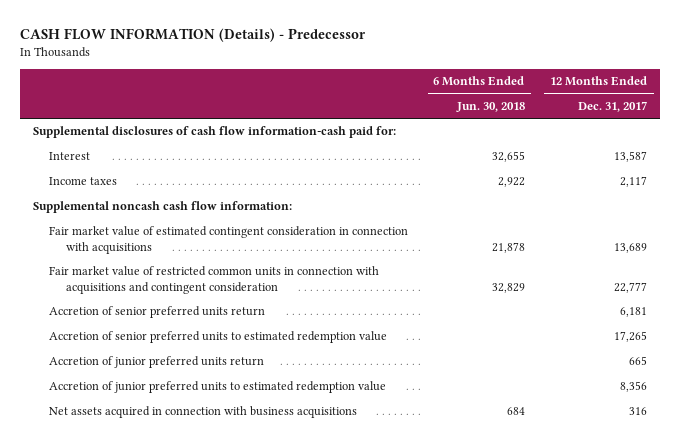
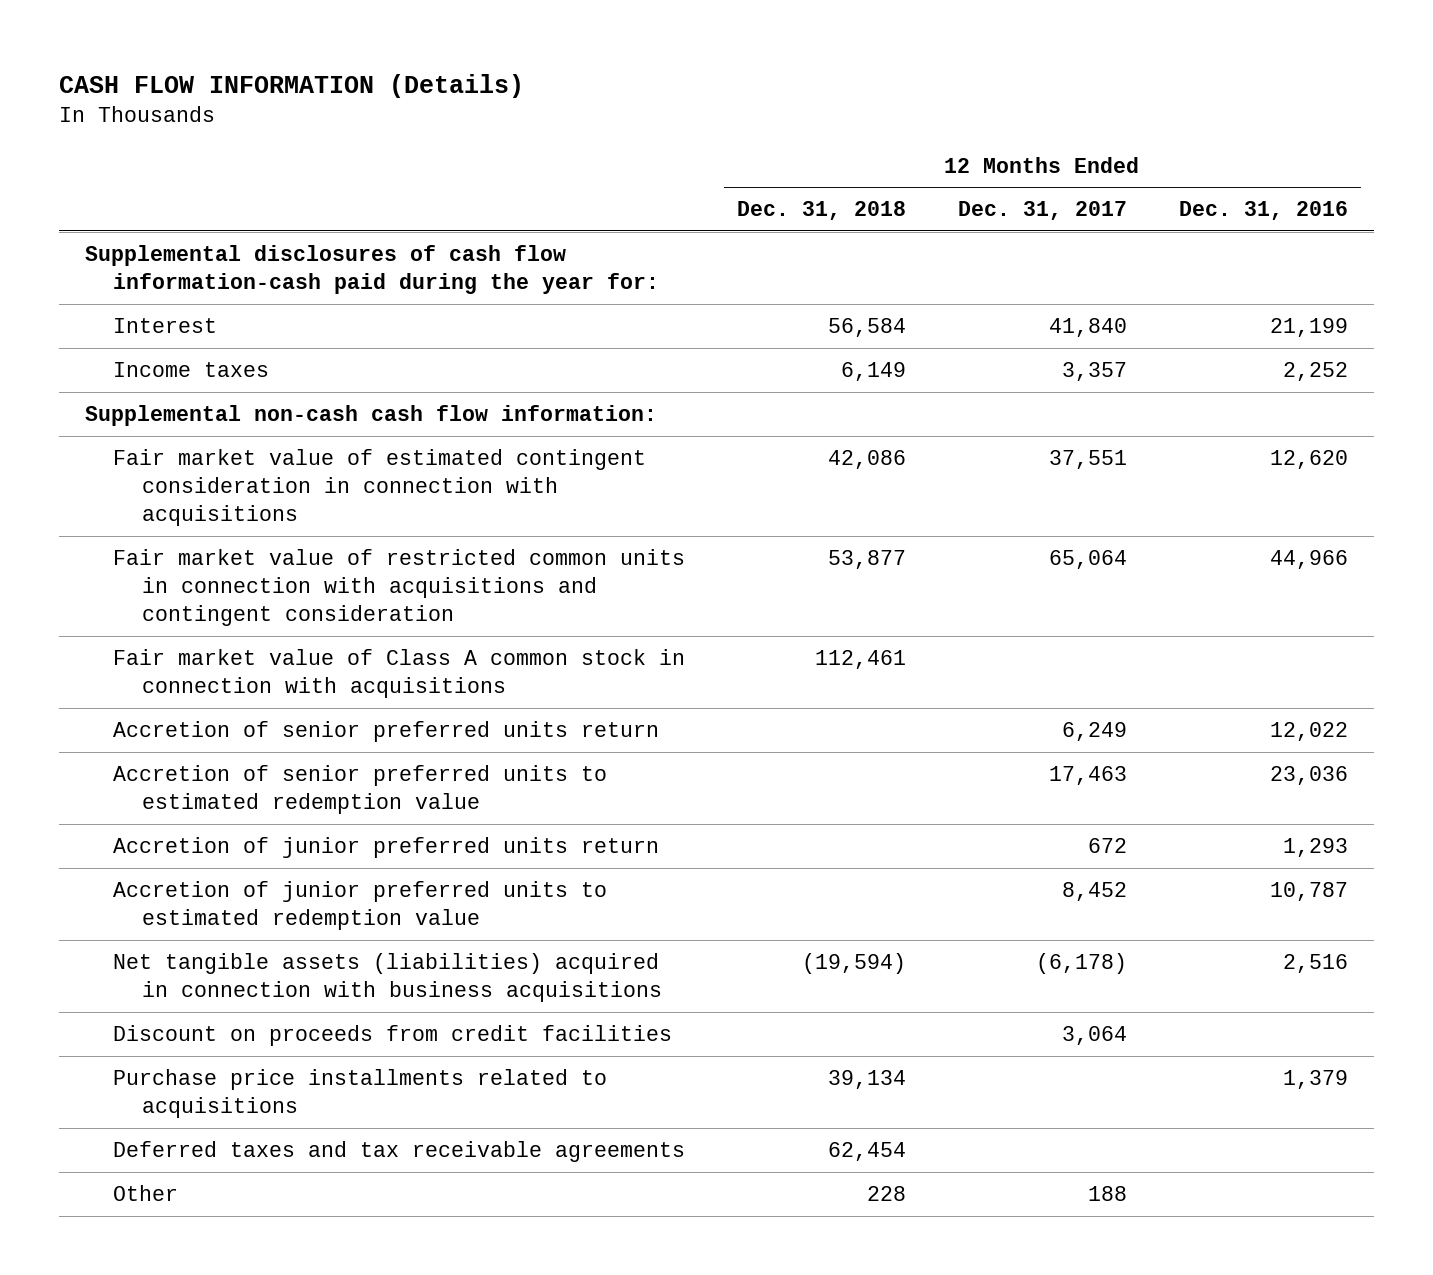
- CASH FLOW INFORMATION (Details) - Predecessor
+ CASH FLOW INFORMATION (Details)
- | 6 Months Ended Jun. 30, 2018 | 12 Months Ended Dec. 31, 2017
+ | 12 Months Ended Dec. 31, 2018 | 12 Months Ended Dec. 31, 2017 | 12 Months Ended Dec. 31, 2016
- Supplemental disclosures of cash flow information-cash paid for:
- Interest | 32,655 | 13,587
- Income taxes | 2,922 | 2,117
- Supplemental noncash cash flow information:
- Fair market value of estimated contingent consideration in connection with acquisitions | 21,878 | 13,689
- Fair market value of restricted common units in connection with acquisitions and contingent consideration | 32,829 | 22,777
- Accretion of senior preferred units return | | 6,181
- Accretion of senior preferred units to estimated redemption value | | 17,265
- Accretion of junior preferred units return | | 665
- Accretion of junior preferred units to estimated redemption value | | 8,356
- Net assets acquired in connection with business acquisitions | 684 | 316
+ Supplemental disclosures of cash flow information-cash paid during the year for:
+ Interest | 56,584 | 41,840 | 21,199
+ Income taxes | 6,149 | 3,357 | 2,252
+ Supplemental non-cash cash flow information:
+ Fair market value of estimated contingent consideration in connection with acquisitions | 42,086 | 37,551 | 12,620
+ Fair market value of restricted common units in connection with acquisitions and contingent consideration | 53,877 | 65,064 | 44,966
+ Fair market value of Class A common stock in connection with acquisitions | 112,461 | |
+ Accretion of senior preferred units return | | 6,249 | 12,022
+ Accretion of senior preferred units to estimated redemption value | | 17,463 | 23,036
+ Accretion of junior preferred units return | | 672 | 1,293
+ Accretion of junior preferred units to estimated redemption value | | 8,452 | 10,787
+ Net tangible assets (liabilities) acquired in connection with business acquisitions | (19,594) | (6,178) | 2,516
+ Discount on proceeds from credit facilities | | 3,064 |
+ Purchase price installments related to acquisitions | 39,134 | | 1,379
+ Deferred taxes and tax receivable agreements | 62,454 | |
+ Other | 228 | 188 |

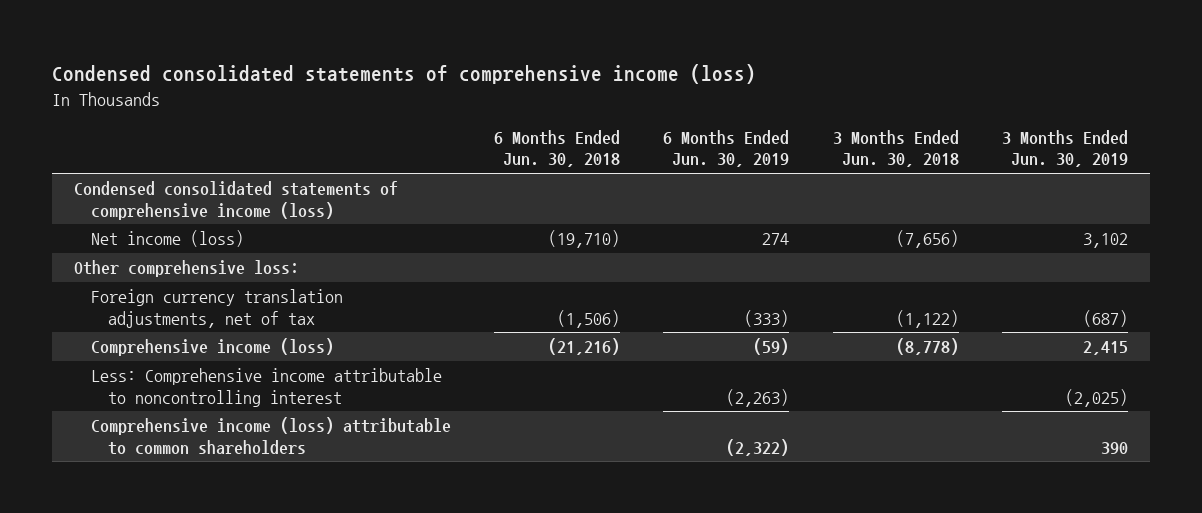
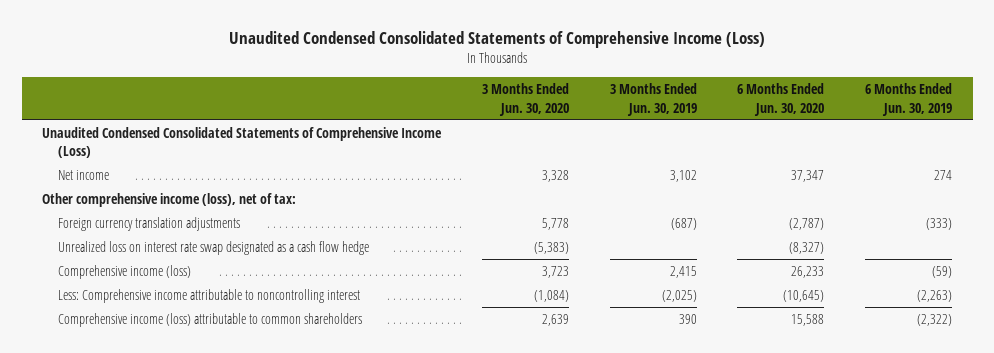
- Condensed consolidated statements of comprehensive income (loss)
+ Unaudited Condensed Consolidated Statements of Comprehensive Income (Loss)
- | 6 Months Ended Jun. 30, 2018 | 6 Months Ended Jun. 30, 2019 | 3 Months Ended Jun. 30, 2018 | 3 Months Ended Jun. 30, 2019
+ | 3 Months Ended Jun. 30, 2020 | 3 Months Ended Jun. 30, 2019 | 6 Months Ended Jun. 30, 2020 | 6 Months Ended Jun. 30, 2019
- Condensed consolidated statements of comprehensive income (loss)
- Net income (loss) | (19,710) | 274 | (7,656) | 3,102
- Other comprehensive loss:
- Foreign currency translation adjustments, net of tax | (1,506) | (333) | (1,122) | (687)
+ Unaudited Condensed Consolidated Statements of Comprehensive Income (Loss)
+ Net income | 3,328 | 3,102 | 37,347 | 274
+ Other comprehensive income (loss), net of tax:
+ Foreign currency translation adjustments | 5,778 | (687) | (2,787) | (333)
+ Unrealized loss on interest rate swap designated as a cash flow hedge | (5,383) | | (8,327) |

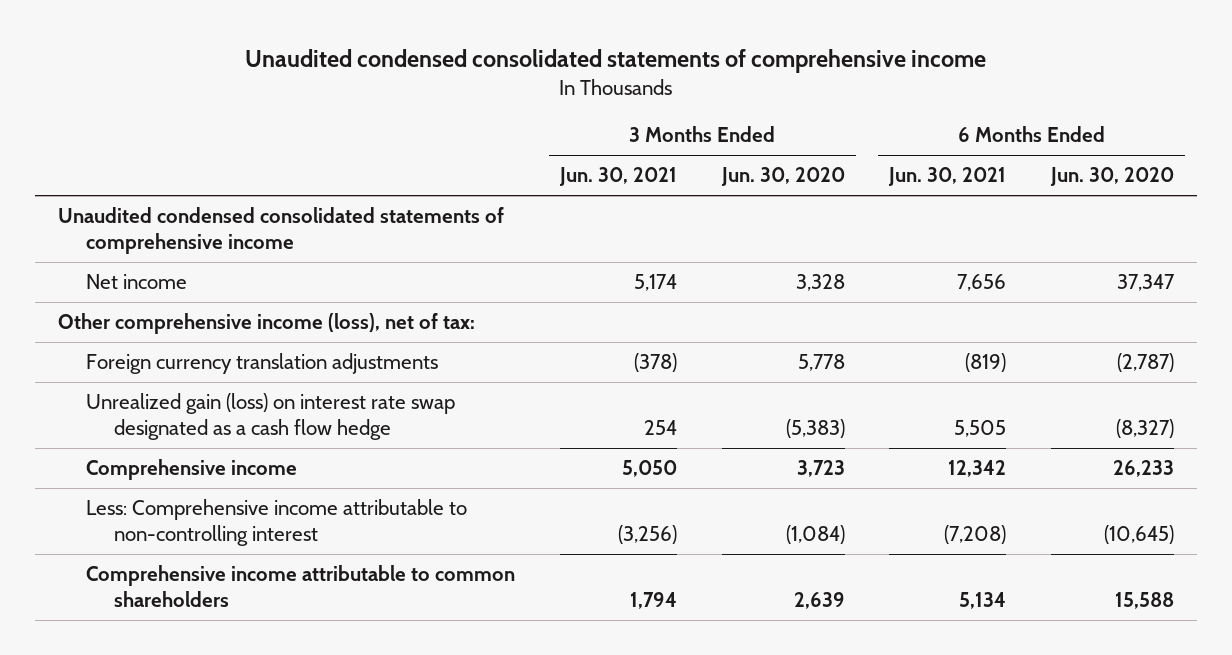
- Unaudited Condensed Consolidated Statements of Comprehensive Income (Loss)
+ Unaudited condensed consolidated statements of comprehensive income
- | 3 Months Ended Jun. 30, 2020 | 3 Months Ended Jun. 30, 2019 | 6 Months Ended Jun. 30, 2020 | 6 Months Ended Jun. 30, 2019
+ | 3 Months Ended Jun. 30, 2021 | 3 Months Ended Jun. 30, 2020 | 6 Months Ended Jun. 30, 2021 | 6 Months Ended Jun. 30, 2020
- Unaudited Condensed Consolidated Statements of Comprehensive Income (Loss)
+ Unaudited condensed consolidated statements of comprehensive income
- Unrealized loss on interest rate swap designated as a cash flow hedge | (5,383) | | (8,327) |
- Comprehensive income (loss) | 3,723 | 2,415 | 26,233 | (59)
- Less: Comprehensive income attributable to noncontrolling interest | (1,084) | (2,025) | (10,645) | (2,263)
- Comprehensive income (loss) attributable to common shareholders | 2,639 | 390 | 15,588 | (2,322)
+ Unrealized gain (loss) on interest rate swap designated as a cash flow hedge | 254 | (5,383) | 5,505 | (8,327)
+ Comprehensive income | 5,050 | 3,723 | 12,342 | 26,233
+ Less: Comprehensive income attributable to non-controlling interest | (3,256) | (1,084) | (7,208) | (10,645)
+ Comprehensive income attributable to common shareholders | 1,794 | 2,639 | 5,134 | 15,588

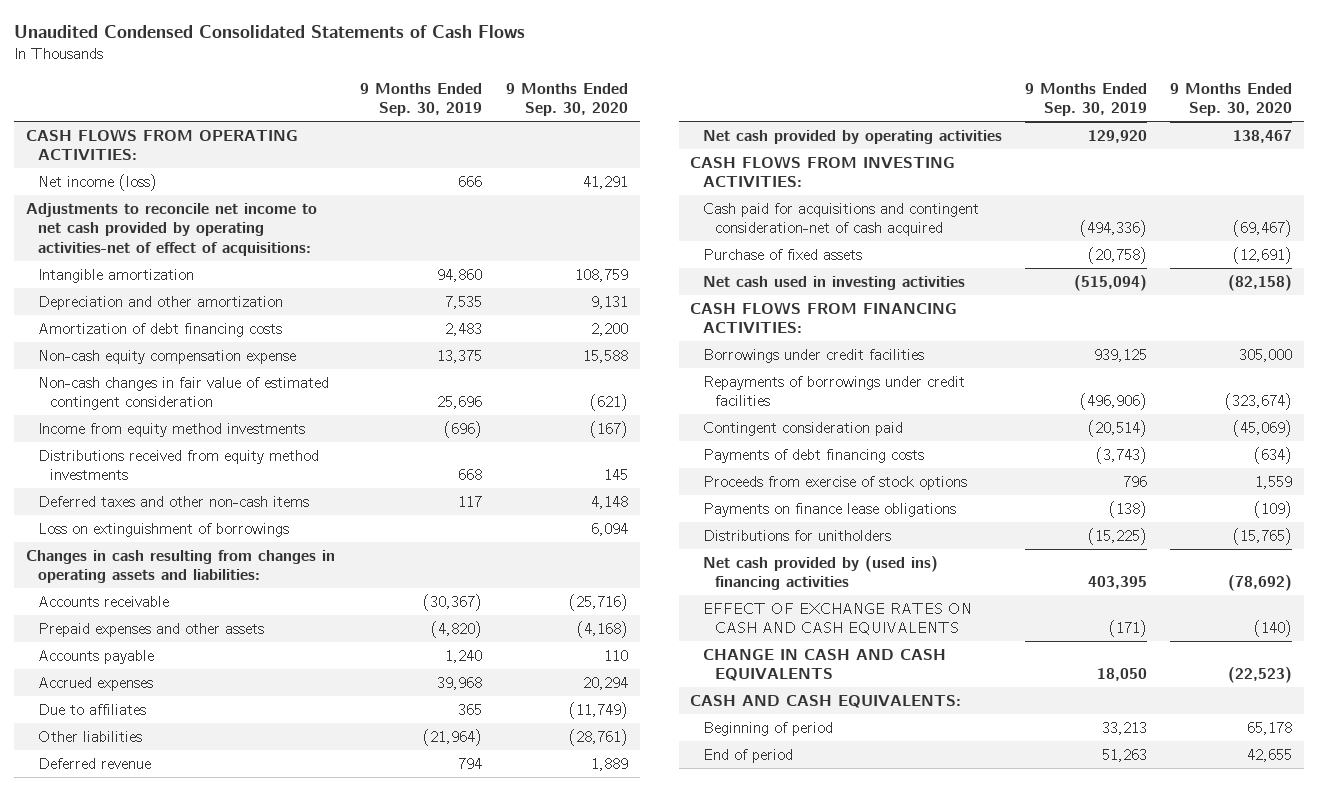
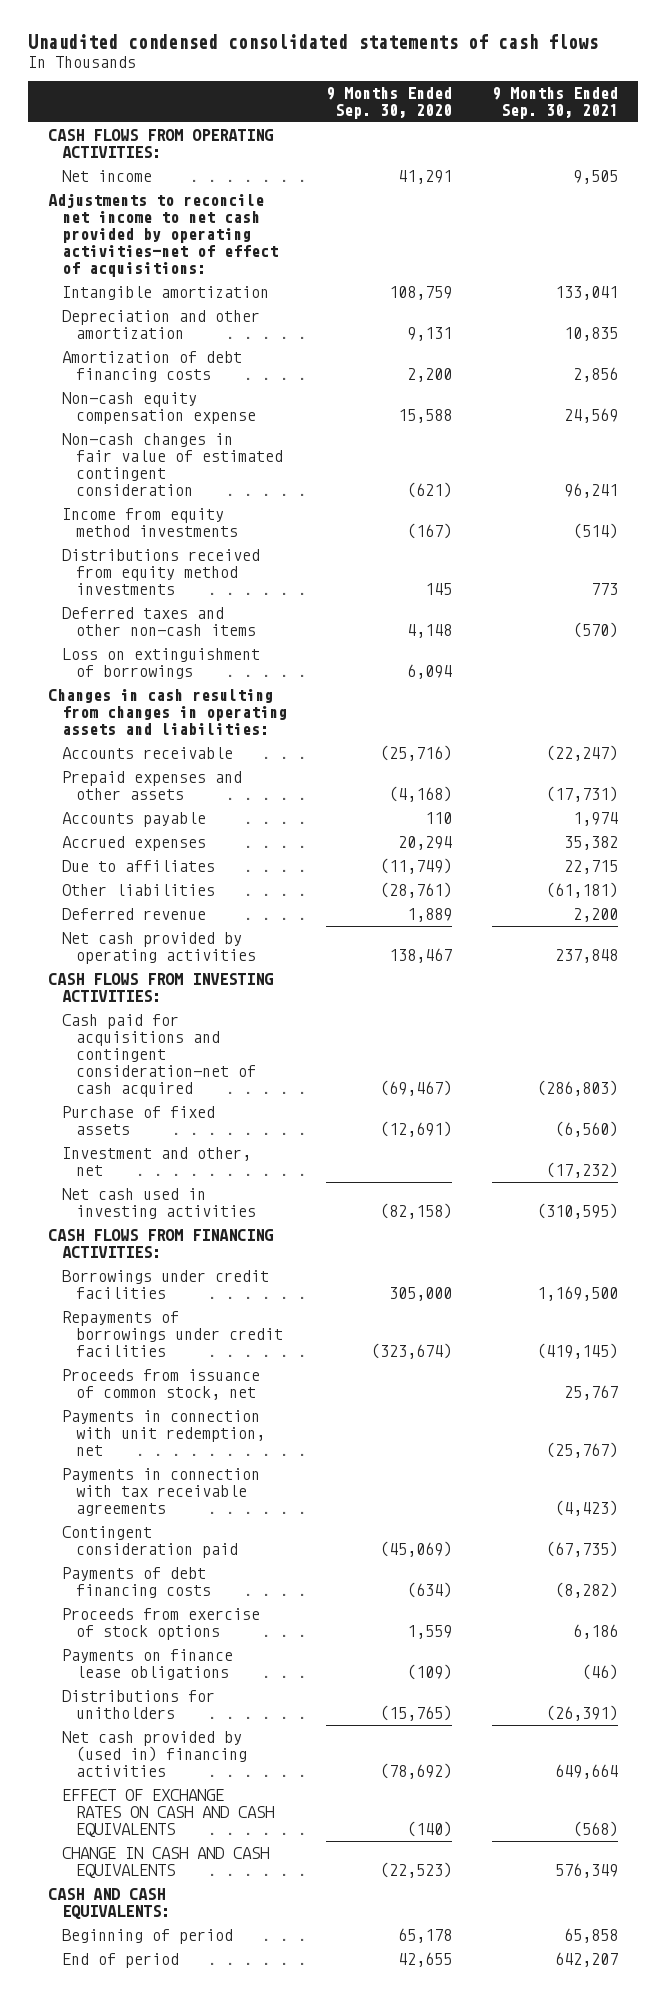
- Unaudited Condensed Consolidated Statements of Cash Flows
+ Unaudited condensed consolidated statements of cash flows
- | 9 Months Ended Sep. 30, 2019 | 9 Months Ended Sep. 30, 2020
+ | 9 Months Ended Sep. 30, 2020 | 9 Months Ended Sep. 30, 2021
- Net income (loss) | 666 | 41,291
+ Net income | 41,291 | 9,505
+ Investment and other, net | | (17,232)
+ Proceeds from issuance of common stock, net | | 25,767
+ Payments in connection with unit redemption, net | | (25,767)
+ Payments in connection with tax receivable agreements | | (4,423)
- Net cash provided by (used ins) financing activities | 403,395 | (78,692)
+ Net cash provided by (used in) financing activities | (78,692) | 649,664

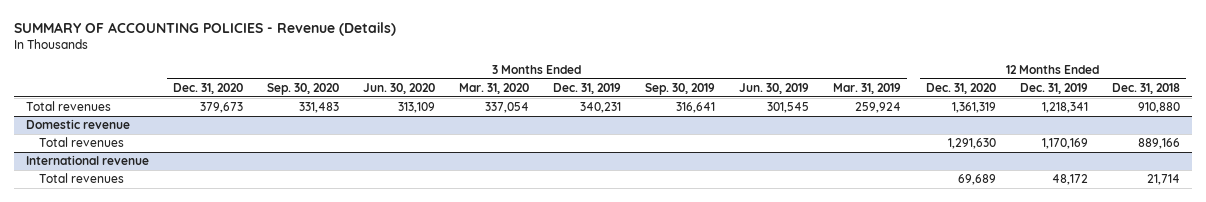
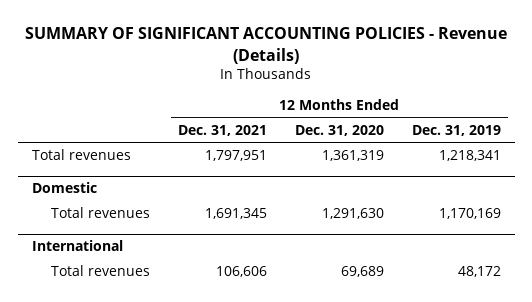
- SUMMARY OF ACCOUNTING POLICIES - Revenue (Details)
+ SUMMARY OF SIGNIFICANT ACCOUNTING POLICIES - Revenue (Details)
- | 3 Months Ended Dec. 31, 2020 | 3 Months Ended Sep. 30, 2020 | 3 Months Ended Jun. 30, 2020 | 3 Months Ended Mar. 31, 2020 | 3 Months Ended Dec. 31, 2019 | 3 Months Ended Sep. 30, 2019 | 3 Months Ended Jun. 30, 2019 | 3 Months Ended Mar. 31, 2019 | 12 Months Ended Dec. 31, 2020 | 12 Months Ended Dec. 31, 2019 | 12 Months Ended Dec. 31, 2018
+ | 12 Months Ended Dec. 31, 2021 | 12 Months Ended Dec. 31, 2020 | 12 Months Ended Dec. 31, 2019
- Domestic revenue
+ Domestic
- International revenue
+ International

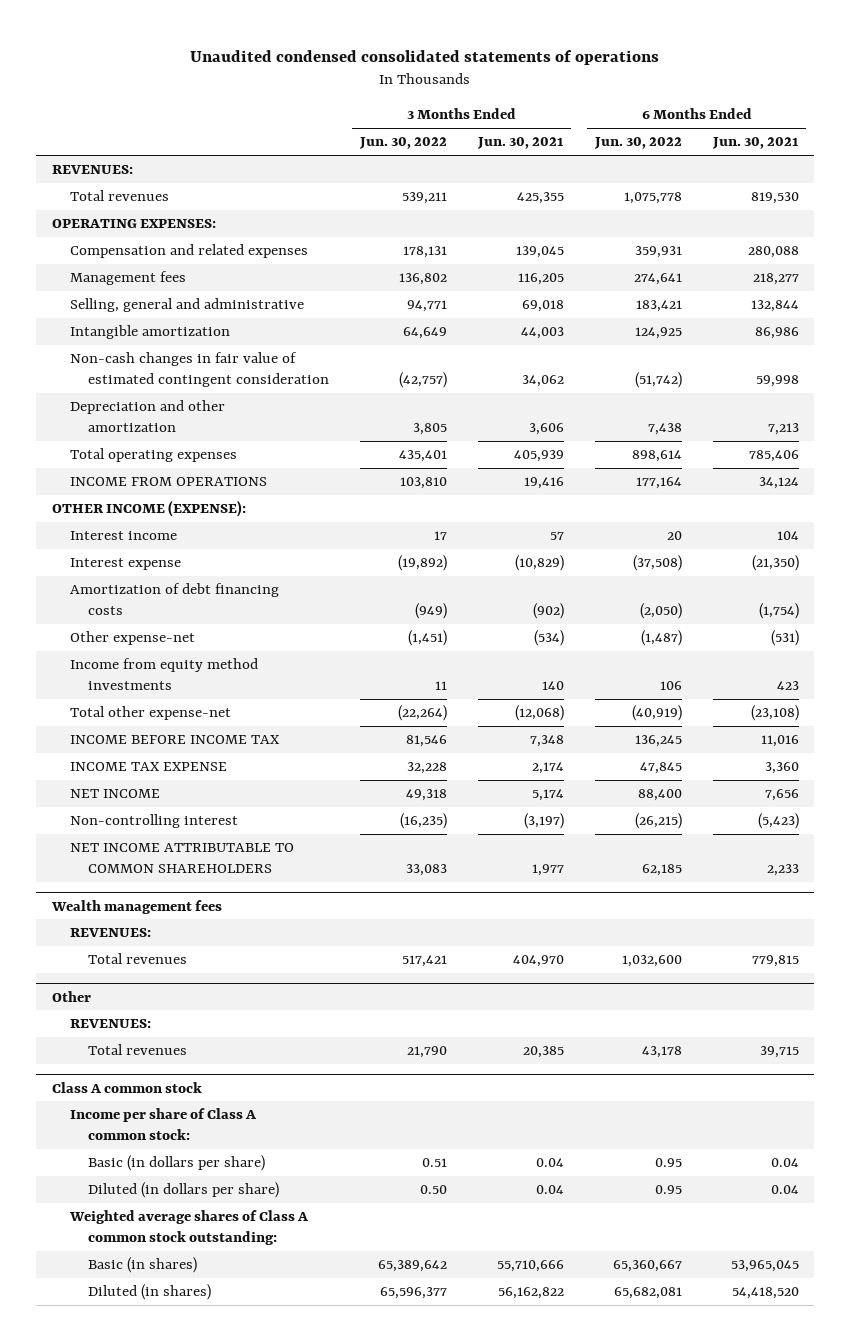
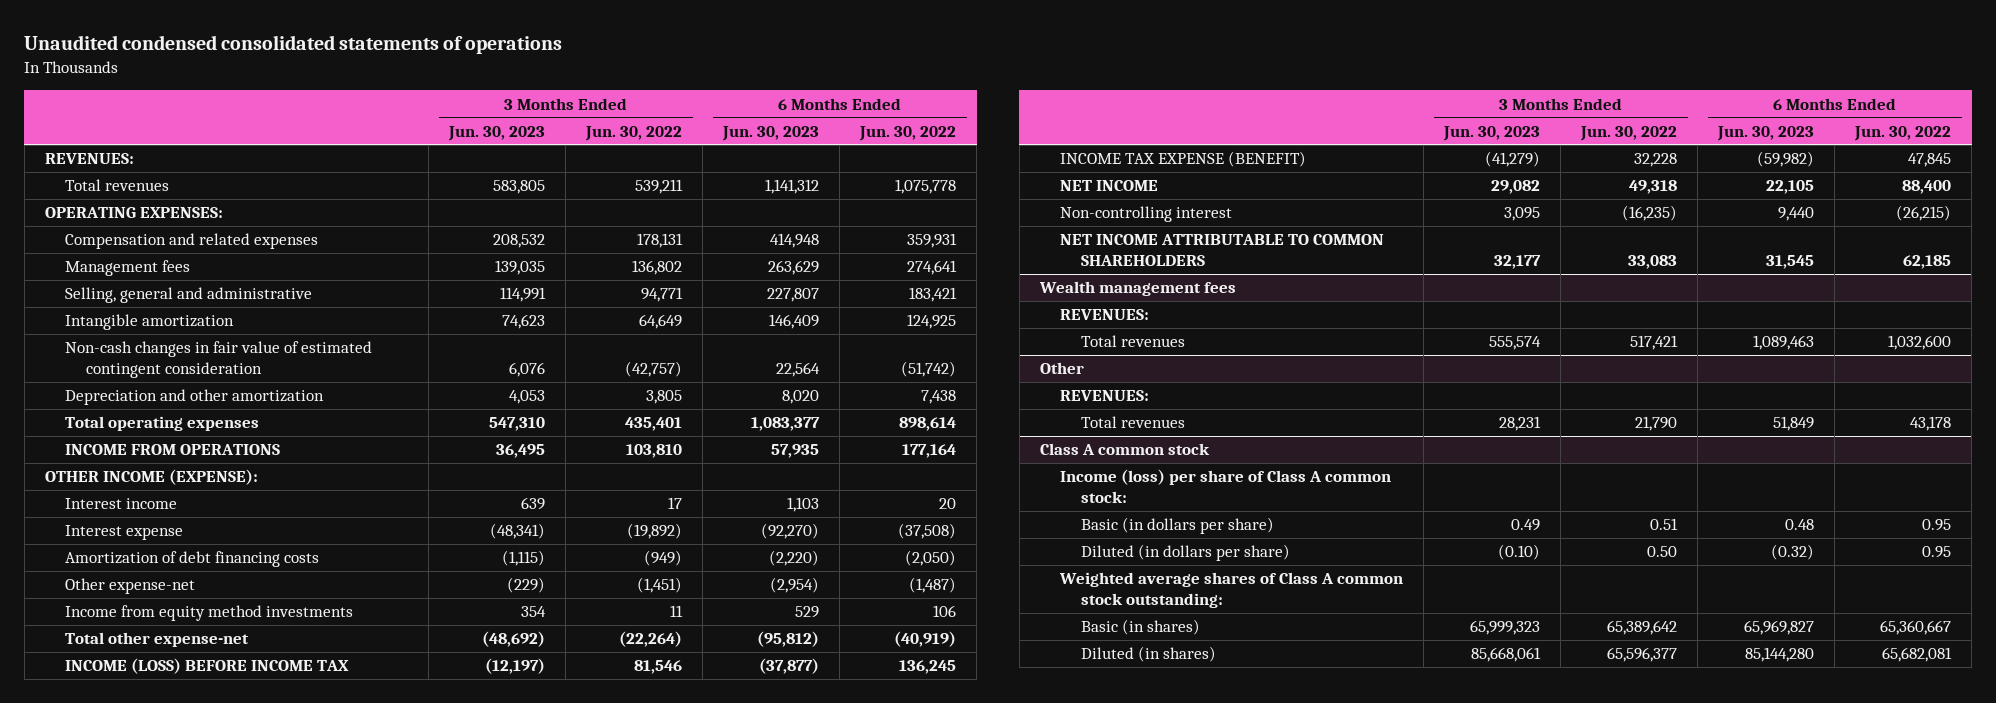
- | 3 Months Ended Jun. 30, 2022 | 3 Months Ended Jun. 30, 2021 | 6 Months Ended Jun. 30, 2022 | 6 Months Ended Jun. 30, 2021
+ | 3 Months Ended Jun. 30, 2023 | 3 Months Ended Jun. 30, 2022 | 6 Months Ended Jun. 30, 2023 | 6 Months Ended Jun. 30, 2022
- INCOME BEFORE INCOME TAX | 81,546 | 7,348 | 136,245 | 11,016
- INCOME TAX EXPENSE | 32,228 | 2,174 | 47,845 | 3,360
+ INCOME (LOSS) BEFORE INCOME TAX | (12,197) | 81,546 | (37,877) | 136,245
+ INCOME TAX EXPENSE (BENEFIT) | (41,279) | 32,228 | (59,982) | 47,845
@ Class A common stock
- Income per share of Class A common stock:
+ Income (loss) per share of Class A common stock:

